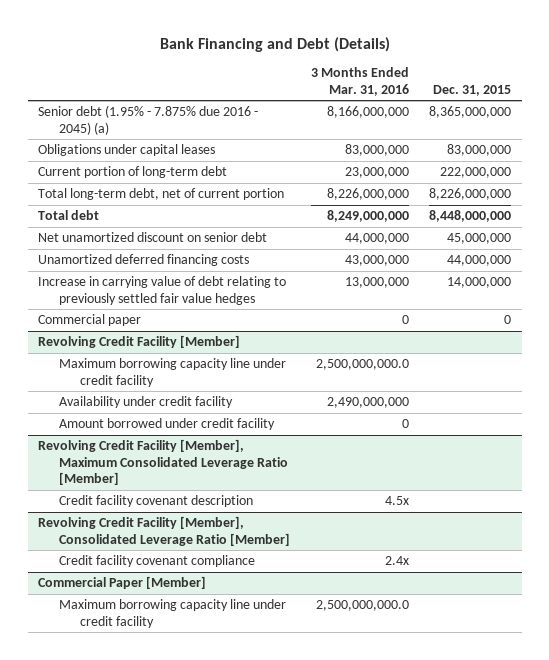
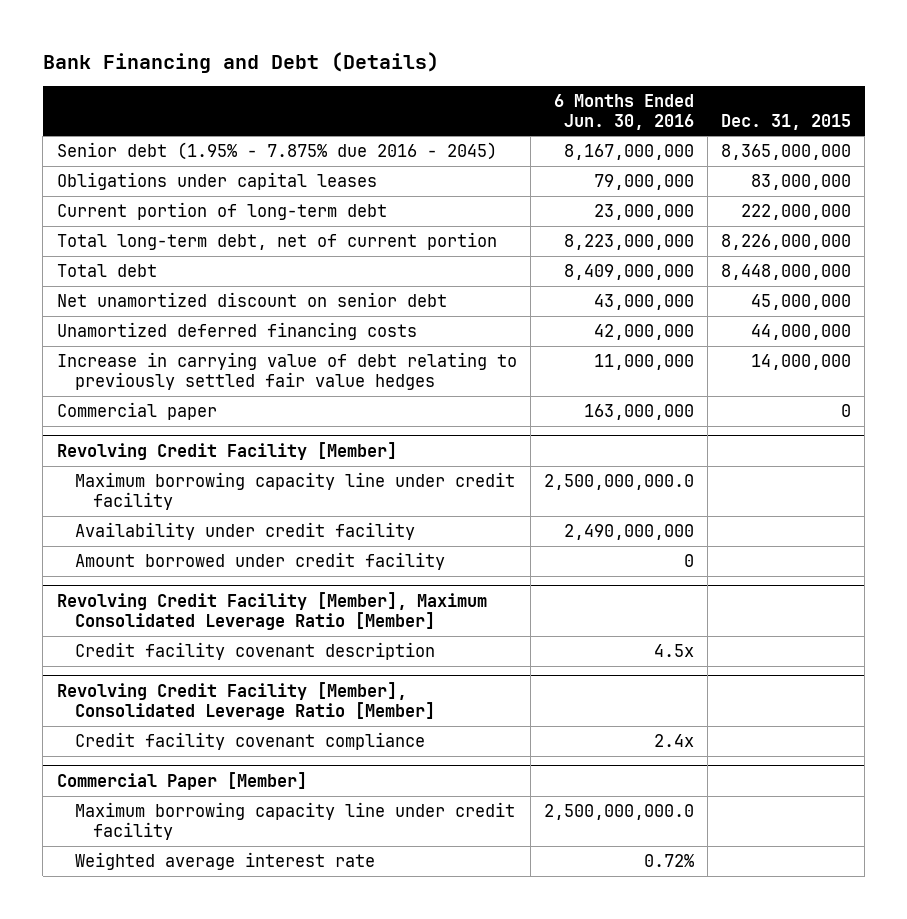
- | 3 Months Ended Mar. 31, 2016 | Dec. 31, 2015
+ | 6 Months Ended Jun. 30, 2016 | Dec. 31, 2015
- Senior debt (1.95% - 7.875% due 2016 - 2045) (a) | 8,166,000,000 | 8,365,000,000
+ Senior debt (1.95% - 7.875% due 2016 - 2045) | 8,167,000,000 | 8,365,000,000
@ Commercial Paper [Member]
+ Weighted average interest rate | 0.72% |

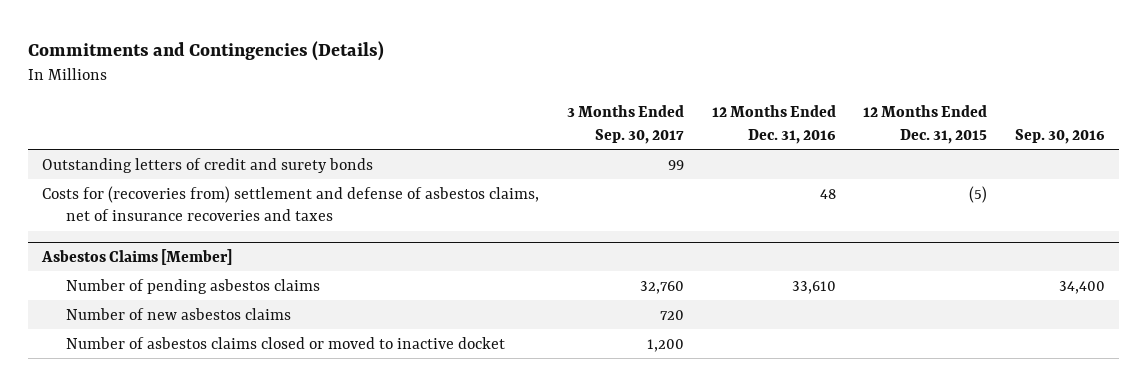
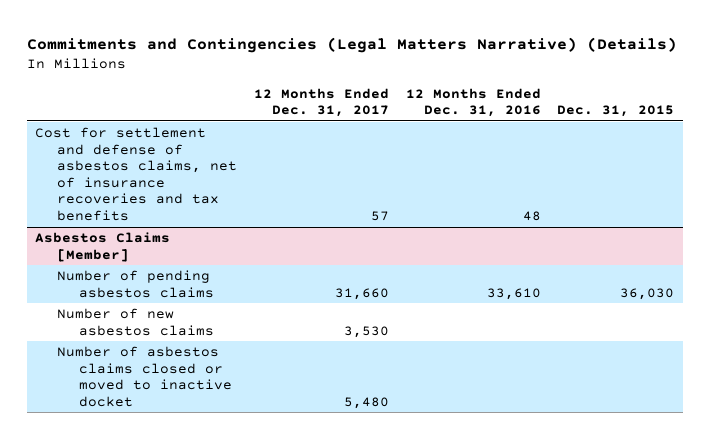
- Commitments and Contingencies (Details)
+ Commitments and Contingencies (Legal Matters Narrative) (Details)
- | 3 Months Ended Sep. 30, 2017 | 12 Months Ended Dec. 31, 2016 | 12 Months Ended Dec. 31, 2015 | Sep. 30, 2016
+ | 12 Months Ended Dec. 31, 2017 | 12 Months Ended Dec. 31, 2016 | Dec. 31, 2015
- Outstanding letters of credit and surety bonds | 99 | | |
- Costs for (recoveries from) settlement and defense of asbestos claims, net of insurance recoveries and taxes | | 48 | (5) |
+ Cost for settlement and defense of asbestos claims, net of insurance recoveries and tax benefits | 57 | 48 |

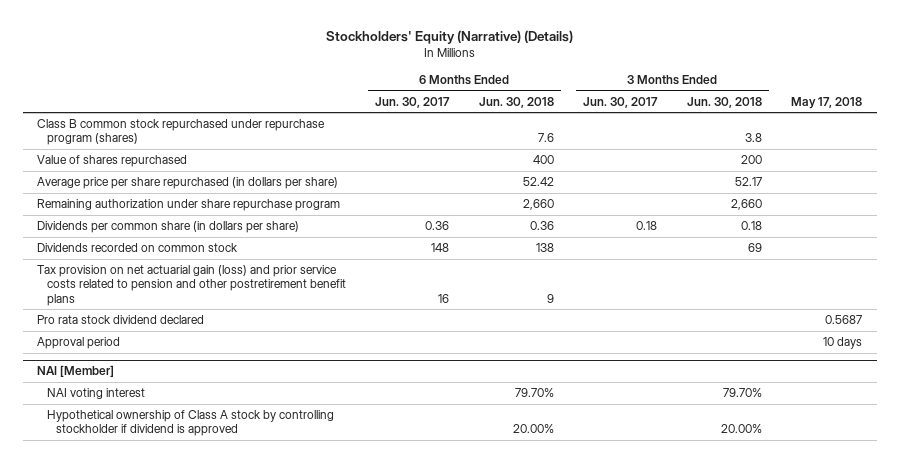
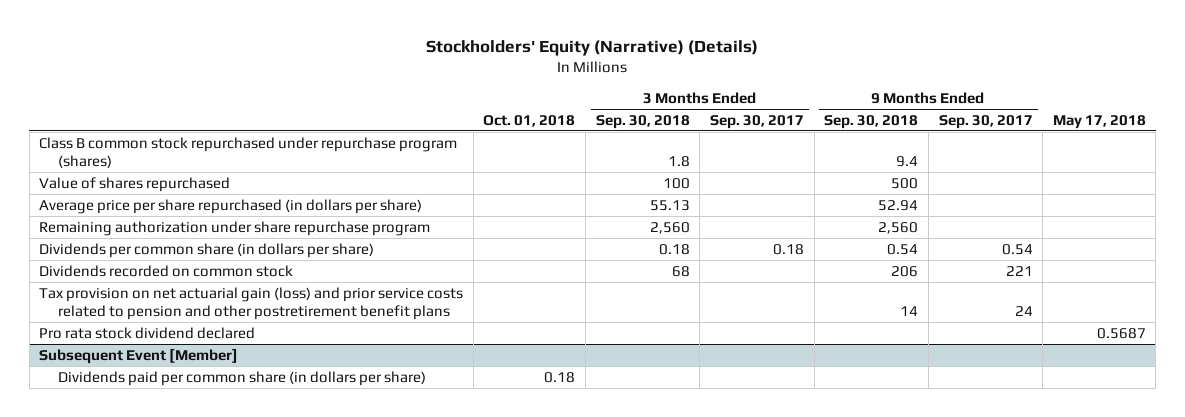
- | 6 Months Ended Jun. 30, 2017 | 6 Months Ended Jun. 30, 2018 | 3 Months Ended Jun. 30, 2017 | 3 Months Ended Jun. 30, 2018 | May 17, 2018
+ | Oct. 01, 2018 | 3 Months Ended Sep. 30, 2018 | 3 Months Ended Sep. 30, 2017 | 9 Months Ended Sep. 30, 2018 | 9 Months Ended Sep. 30, 2017 | May 17, 2018
- Approval period | | | | | 10 days
- NAI [Member]
- NAI voting interest | | 79.70% | | 79.70% |
- Hypothetical ownership of Class A stock by controlling stockholder if dividend is approved | | 20.00% | | 20.00% |
+ Subsequent Event [Member]
+ Dividends paid per common share (in dollars per share) | 0.18 | | | | |

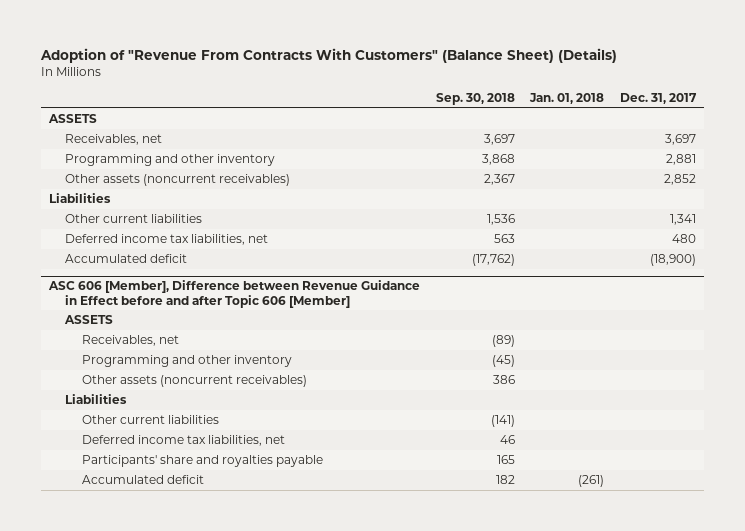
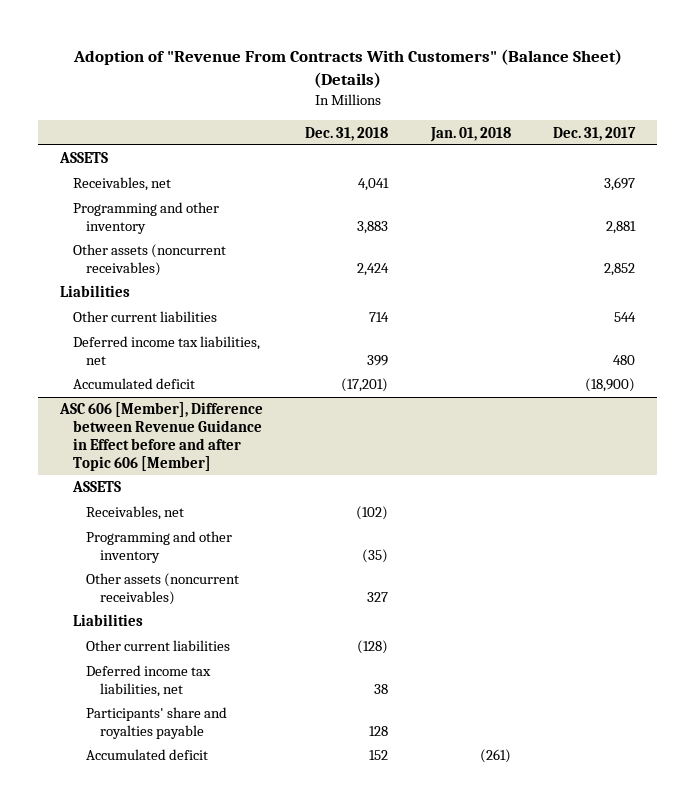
- | Sep. 30, 2018 | Jan. 01, 2018 | Dec. 31, 2017
+ | Dec. 31, 2018 | Jan. 01, 2018 | Dec. 31, 2017
- Other current liabilities | 1,536 | | 1,341
+ Other current liabilities | 714 | | 544

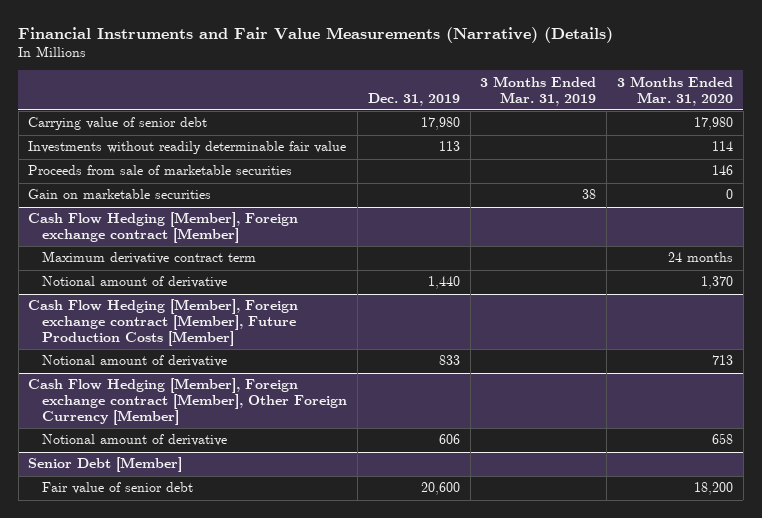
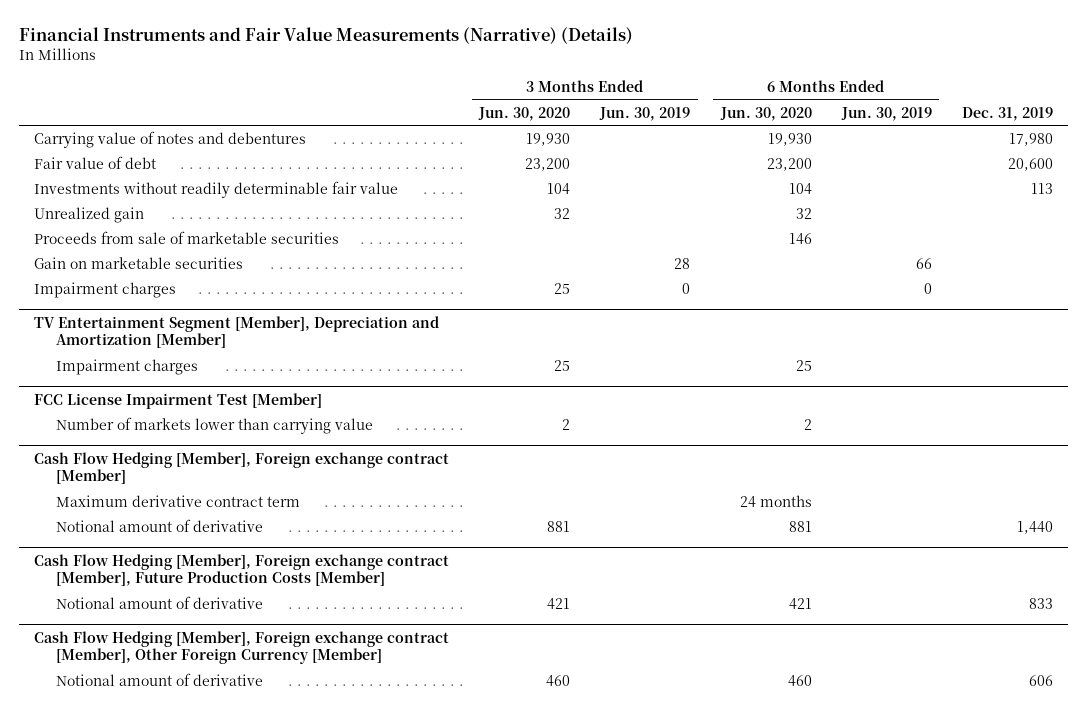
- | Dec. 31, 2019 | 3 Months Ended Mar. 31, 2019 | 3 Months Ended Mar. 31, 2020
+ | 3 Months Ended Jun. 30, 2020 | 3 Months Ended Jun. 30, 2019 | 6 Months Ended Jun. 30, 2020 | 6 Months Ended Jun. 30, 2019 | Dec. 31, 2019
- Carrying value of senior debt | 17,980 | | 17,980
+ Carrying value of notes and debentures | 19,930 | | 19,930 | | 17,980
+ Fair value of debt | 23,200 | | 23,200 | | 20,600
+ Unrealized gain | 32 | | 32 | |
+ Impairment charges | 25 | 0 | | 0 |
+ TV Entertainment Segment [Member], Depreciation and Amortization [Member]
+ Impairment charges | 25 | | 25 | |
+ FCC License Impairment Test [Member]
+ Number of markets lower than carrying value | 2 | | 2 | |
- Senior Debt [Member]
- Fair value of senior debt | 20,600 | | 18,200

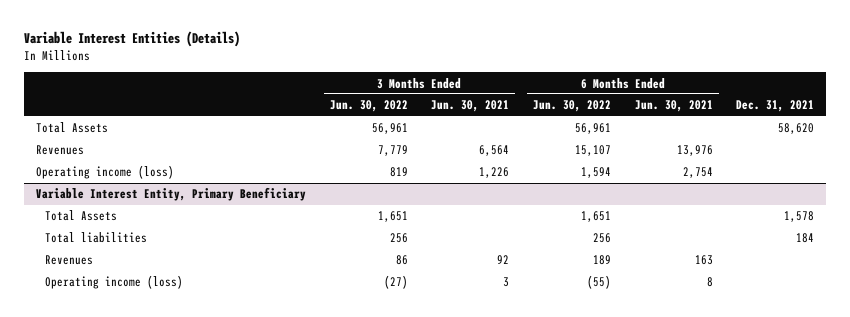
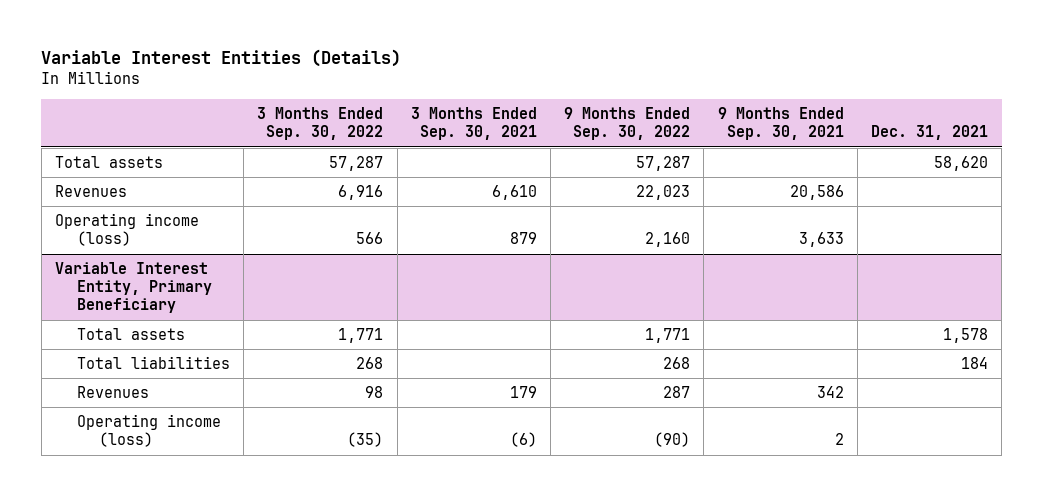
- | 3 Months Ended Jun. 30, 2022 | 3 Months Ended Jun. 30, 2021 | 6 Months Ended Jun. 30, 2022 | 6 Months Ended Jun. 30, 2021 | Dec. 31, 2021
+ | 3 Months Ended Sep. 30, 2022 | 3 Months Ended Sep. 30, 2021 | 9 Months Ended Sep. 30, 2022 | 9 Months Ended Sep. 30, 2021 | Dec. 31, 2021
- Total Assets | 56,961 | | 56,961 | | 58,620
+ Total assets | 57,287 | | 57,287 | | 58,620
@ Variable Interest Entity, Primary Beneficiary
- Total Assets | 1,651 | | 1,651 | | 1,578
+ Total assets | 1,771 | | 1,771 | | 1,578

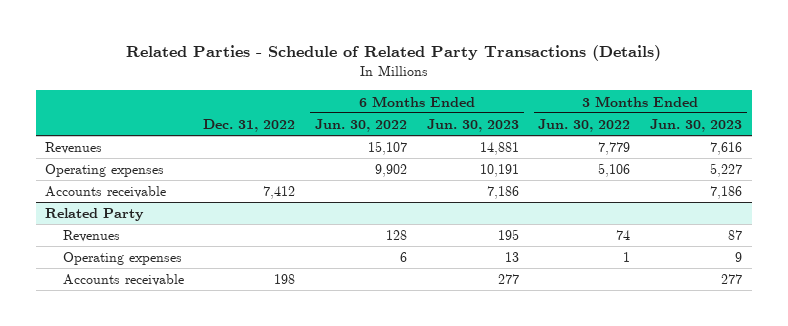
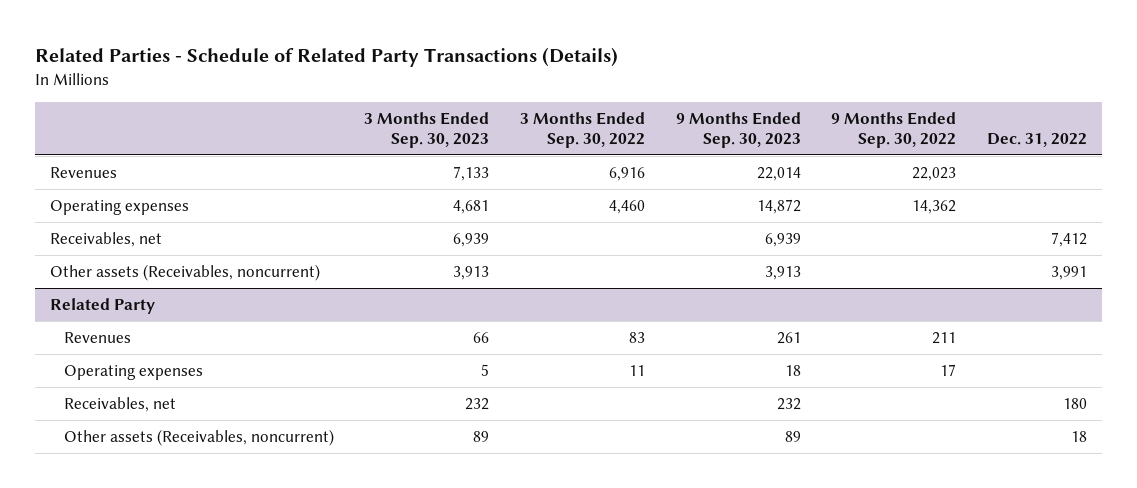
- | Dec. 31, 2022 | 6 Months Ended Jun. 30, 2022 | 6 Months Ended Jun. 30, 2023 | 3 Months Ended Jun. 30, 2022 | 3 Months Ended Jun. 30, 2023
+ | 3 Months Ended Sep. 30, 2023 | 3 Months Ended Sep. 30, 2022 | 9 Months Ended Sep. 30, 2023 | 9 Months Ended Sep. 30, 2022 | Dec. 31, 2022
- Accounts receivable | 7,412 | | 7,186 | | 7,186
+ Receivables, net | 6,939 | | 6,939 | | 7,412
+ Other assets (Receivables, noncurrent) | 3,913 | | 3,913 | | 3,991
@ Related Party
- Accounts receivable | 198 | | 277 | | 277
+ Receivables, net | 232 | | 232 | | 180
+ Other assets (Receivables, noncurrent) | 89 | | 89 | | 18

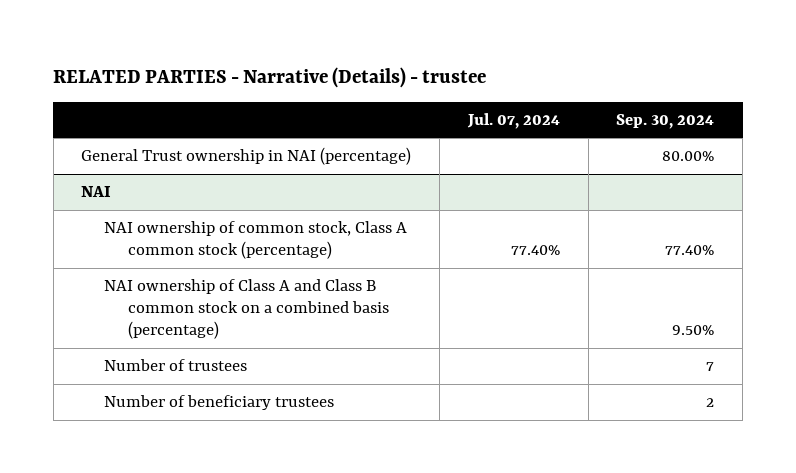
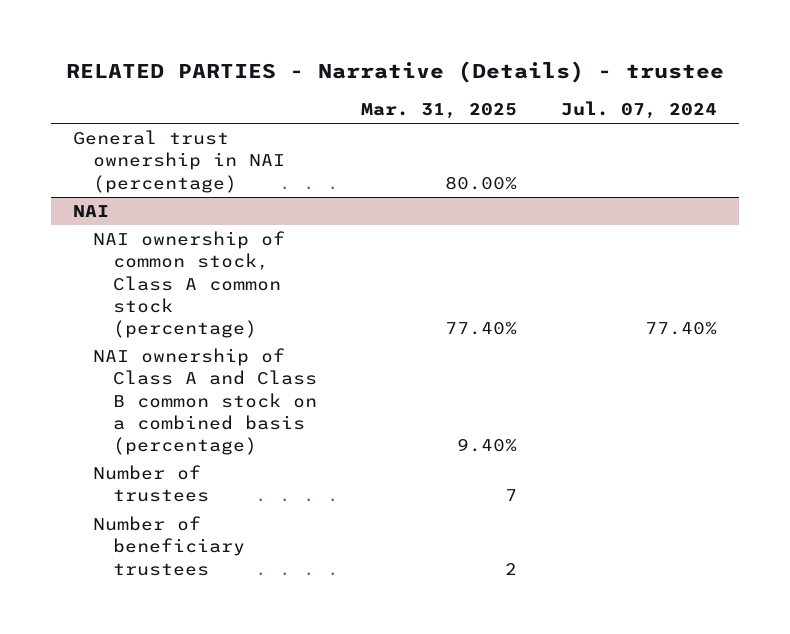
- | Jul. 07, 2024 | Sep. 30, 2024
+ | Mar. 31, 2025 | Jul. 07, 2024
- General Trust ownership in NAI (percentage) | | 80.00%
+ General trust ownership in NAI (percentage) | 80.00% |

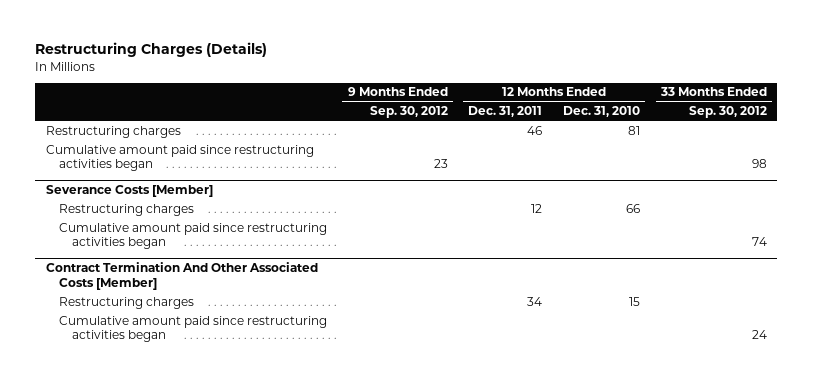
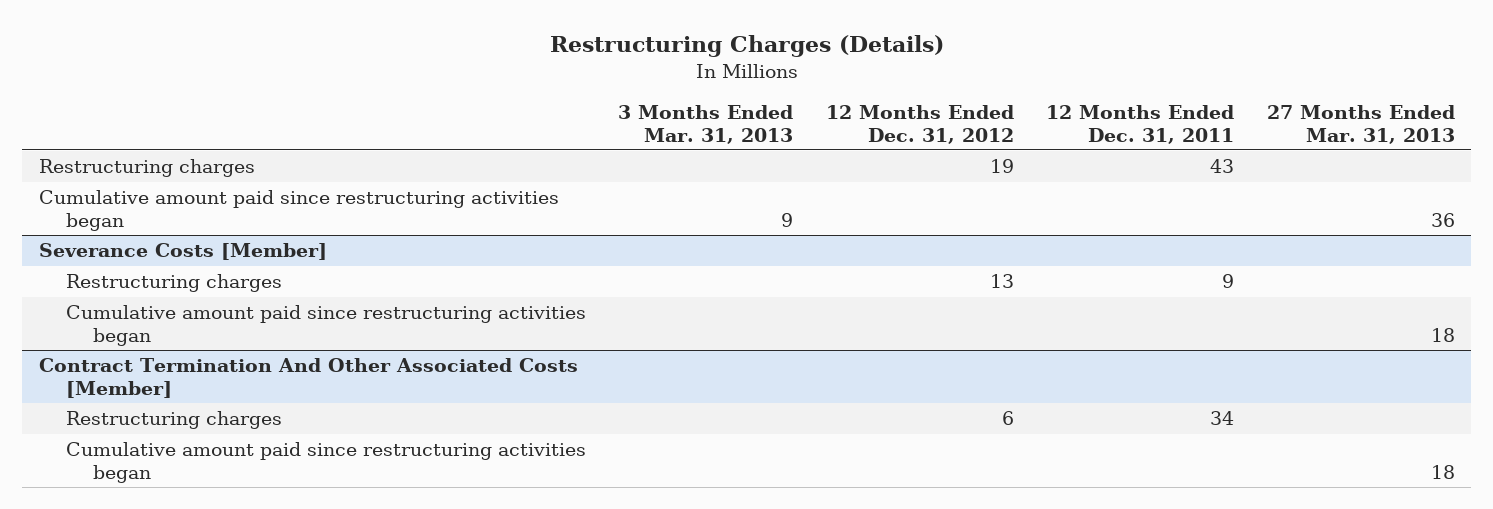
- | 9 Months Ended Sep. 30, 2012 | 12 Months Ended Dec. 31, 2011 | 12 Months Ended Dec. 31, 2010 | 33 Months Ended Sep. 30, 2012
+ | 3 Months Ended Mar. 31, 2013 | 12 Months Ended Dec. 31, 2012 | 12 Months Ended Dec. 31, 2011 | 27 Months Ended Mar. 31, 2013
- Restructuring charges | | 46 | 81 |
+ Restructuring charges | | 19 | 43 |
@ Severance Costs [Member]
- Restructuring charges | | 12 | 66 |
+ Restructuring charges | | 13 | 9 |

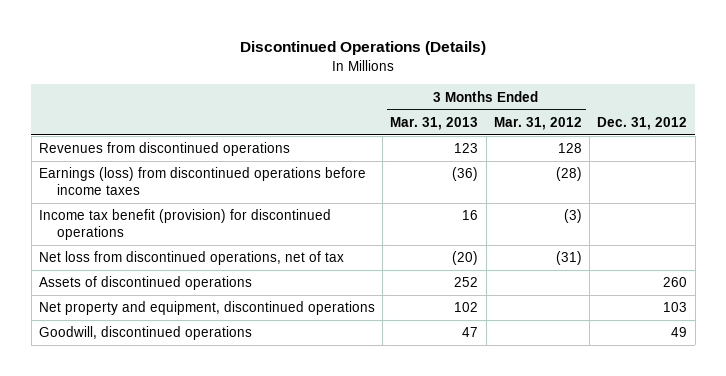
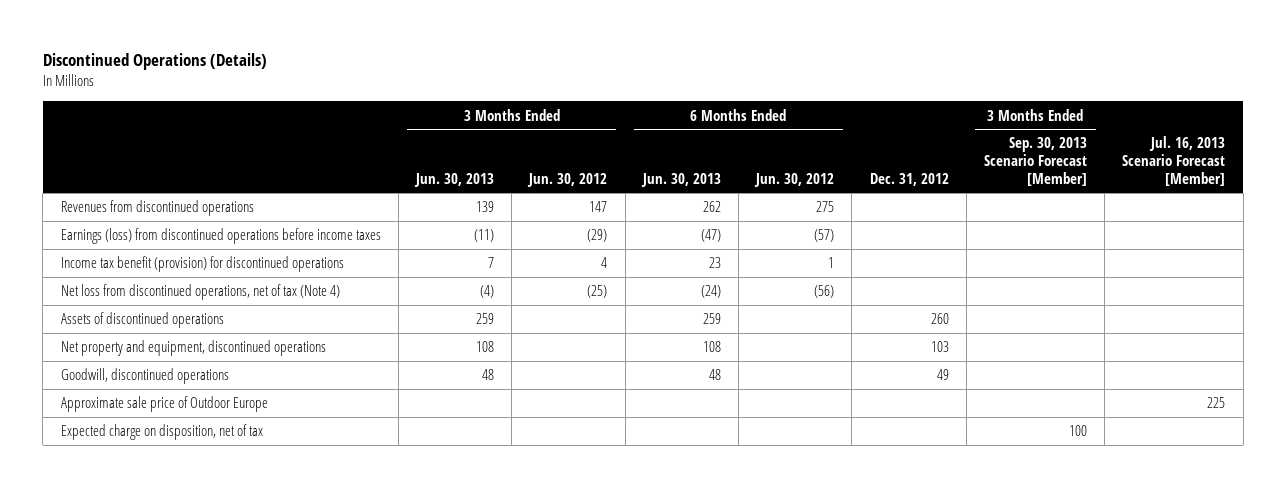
- | 3 Months Ended Mar. 31, 2013 | 3 Months Ended Mar. 31, 2012 | Dec. 31, 2012
+ | 3 Months Ended Jun. 30, 2013 | 3 Months Ended Jun. 30, 2012 | 6 Months Ended Jun. 30, 2013 | 6 Months Ended Jun. 30, 2012 | Dec. 31, 2012 | 3 Months Ended Sep. 30, 2013 Scenario Forecast [Member] | Jul. 16, 2013 Scenario Forecast [Member]
- Net loss from discontinued operations, net of tax | (20) | (31) |
+ Net loss from discontinued operations, net of tax (Note 4) | (4) | (25) | (24) | (56) | | |
+ Approximate sale price of Outdoor Europe | | | | | | | 225
+ Expected charge on disposition, net of tax | | | | | | 100 |

